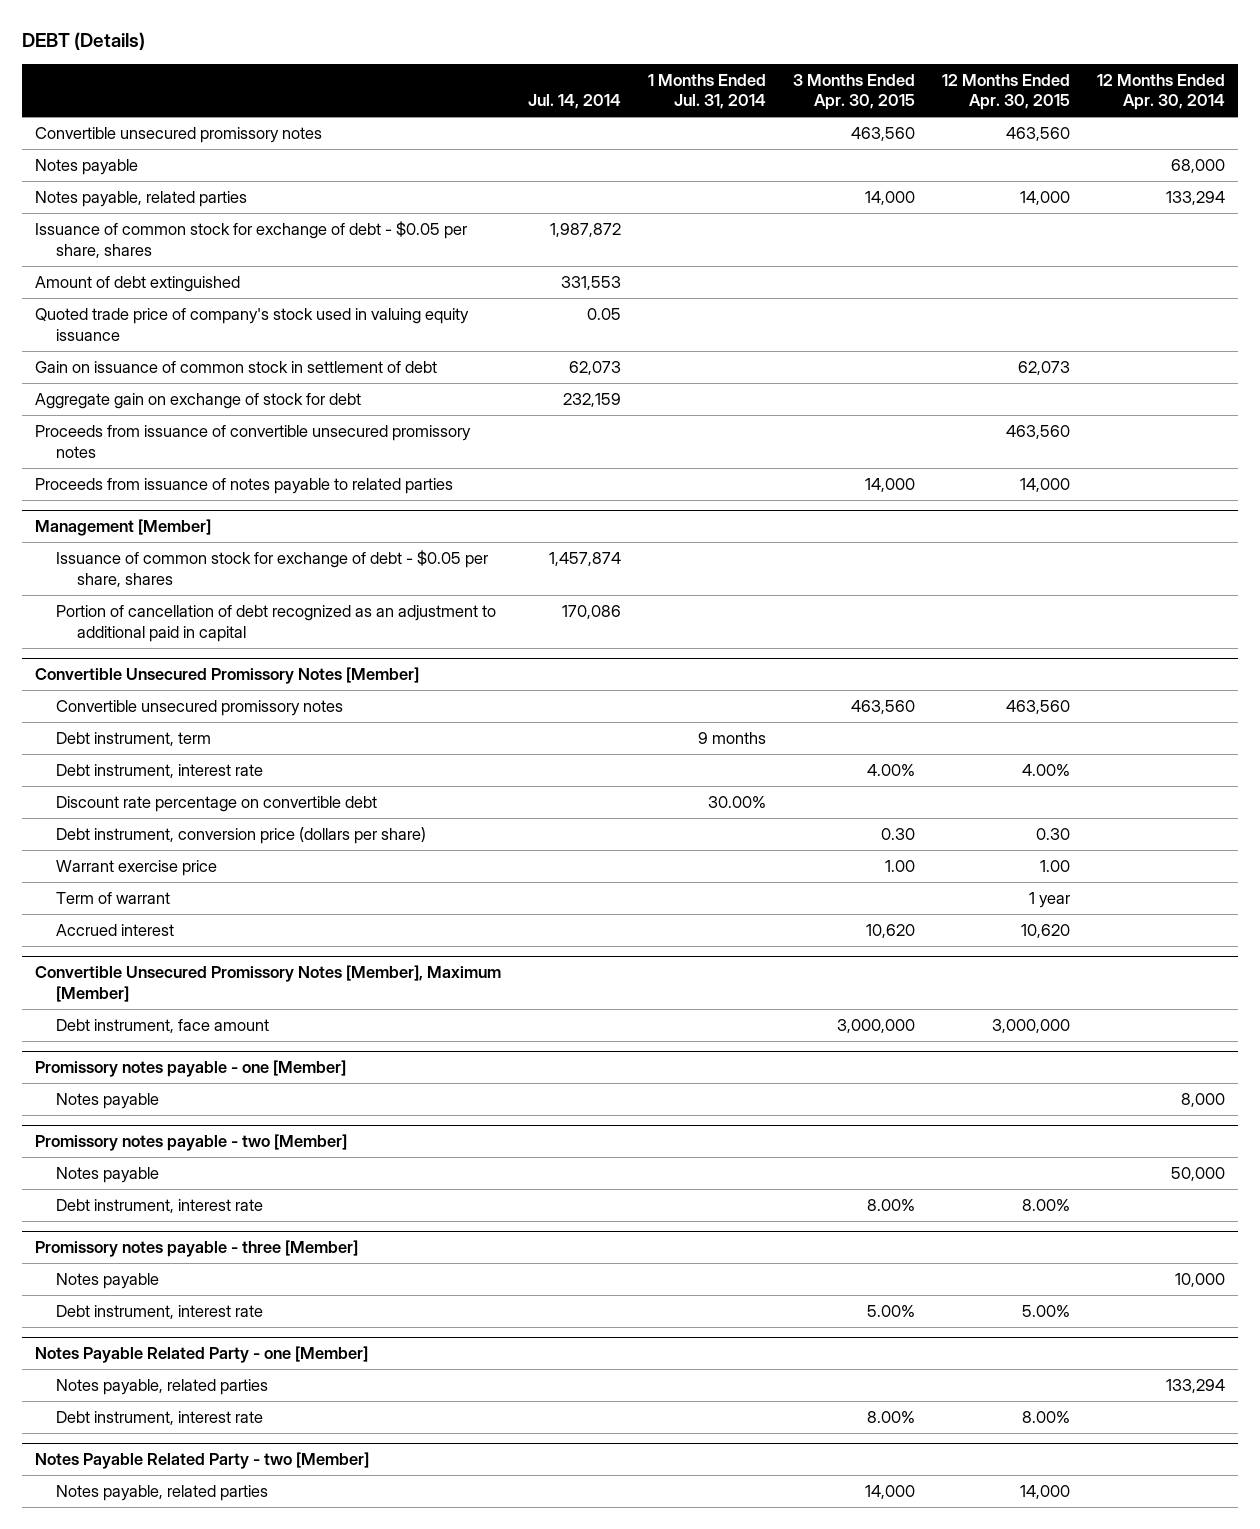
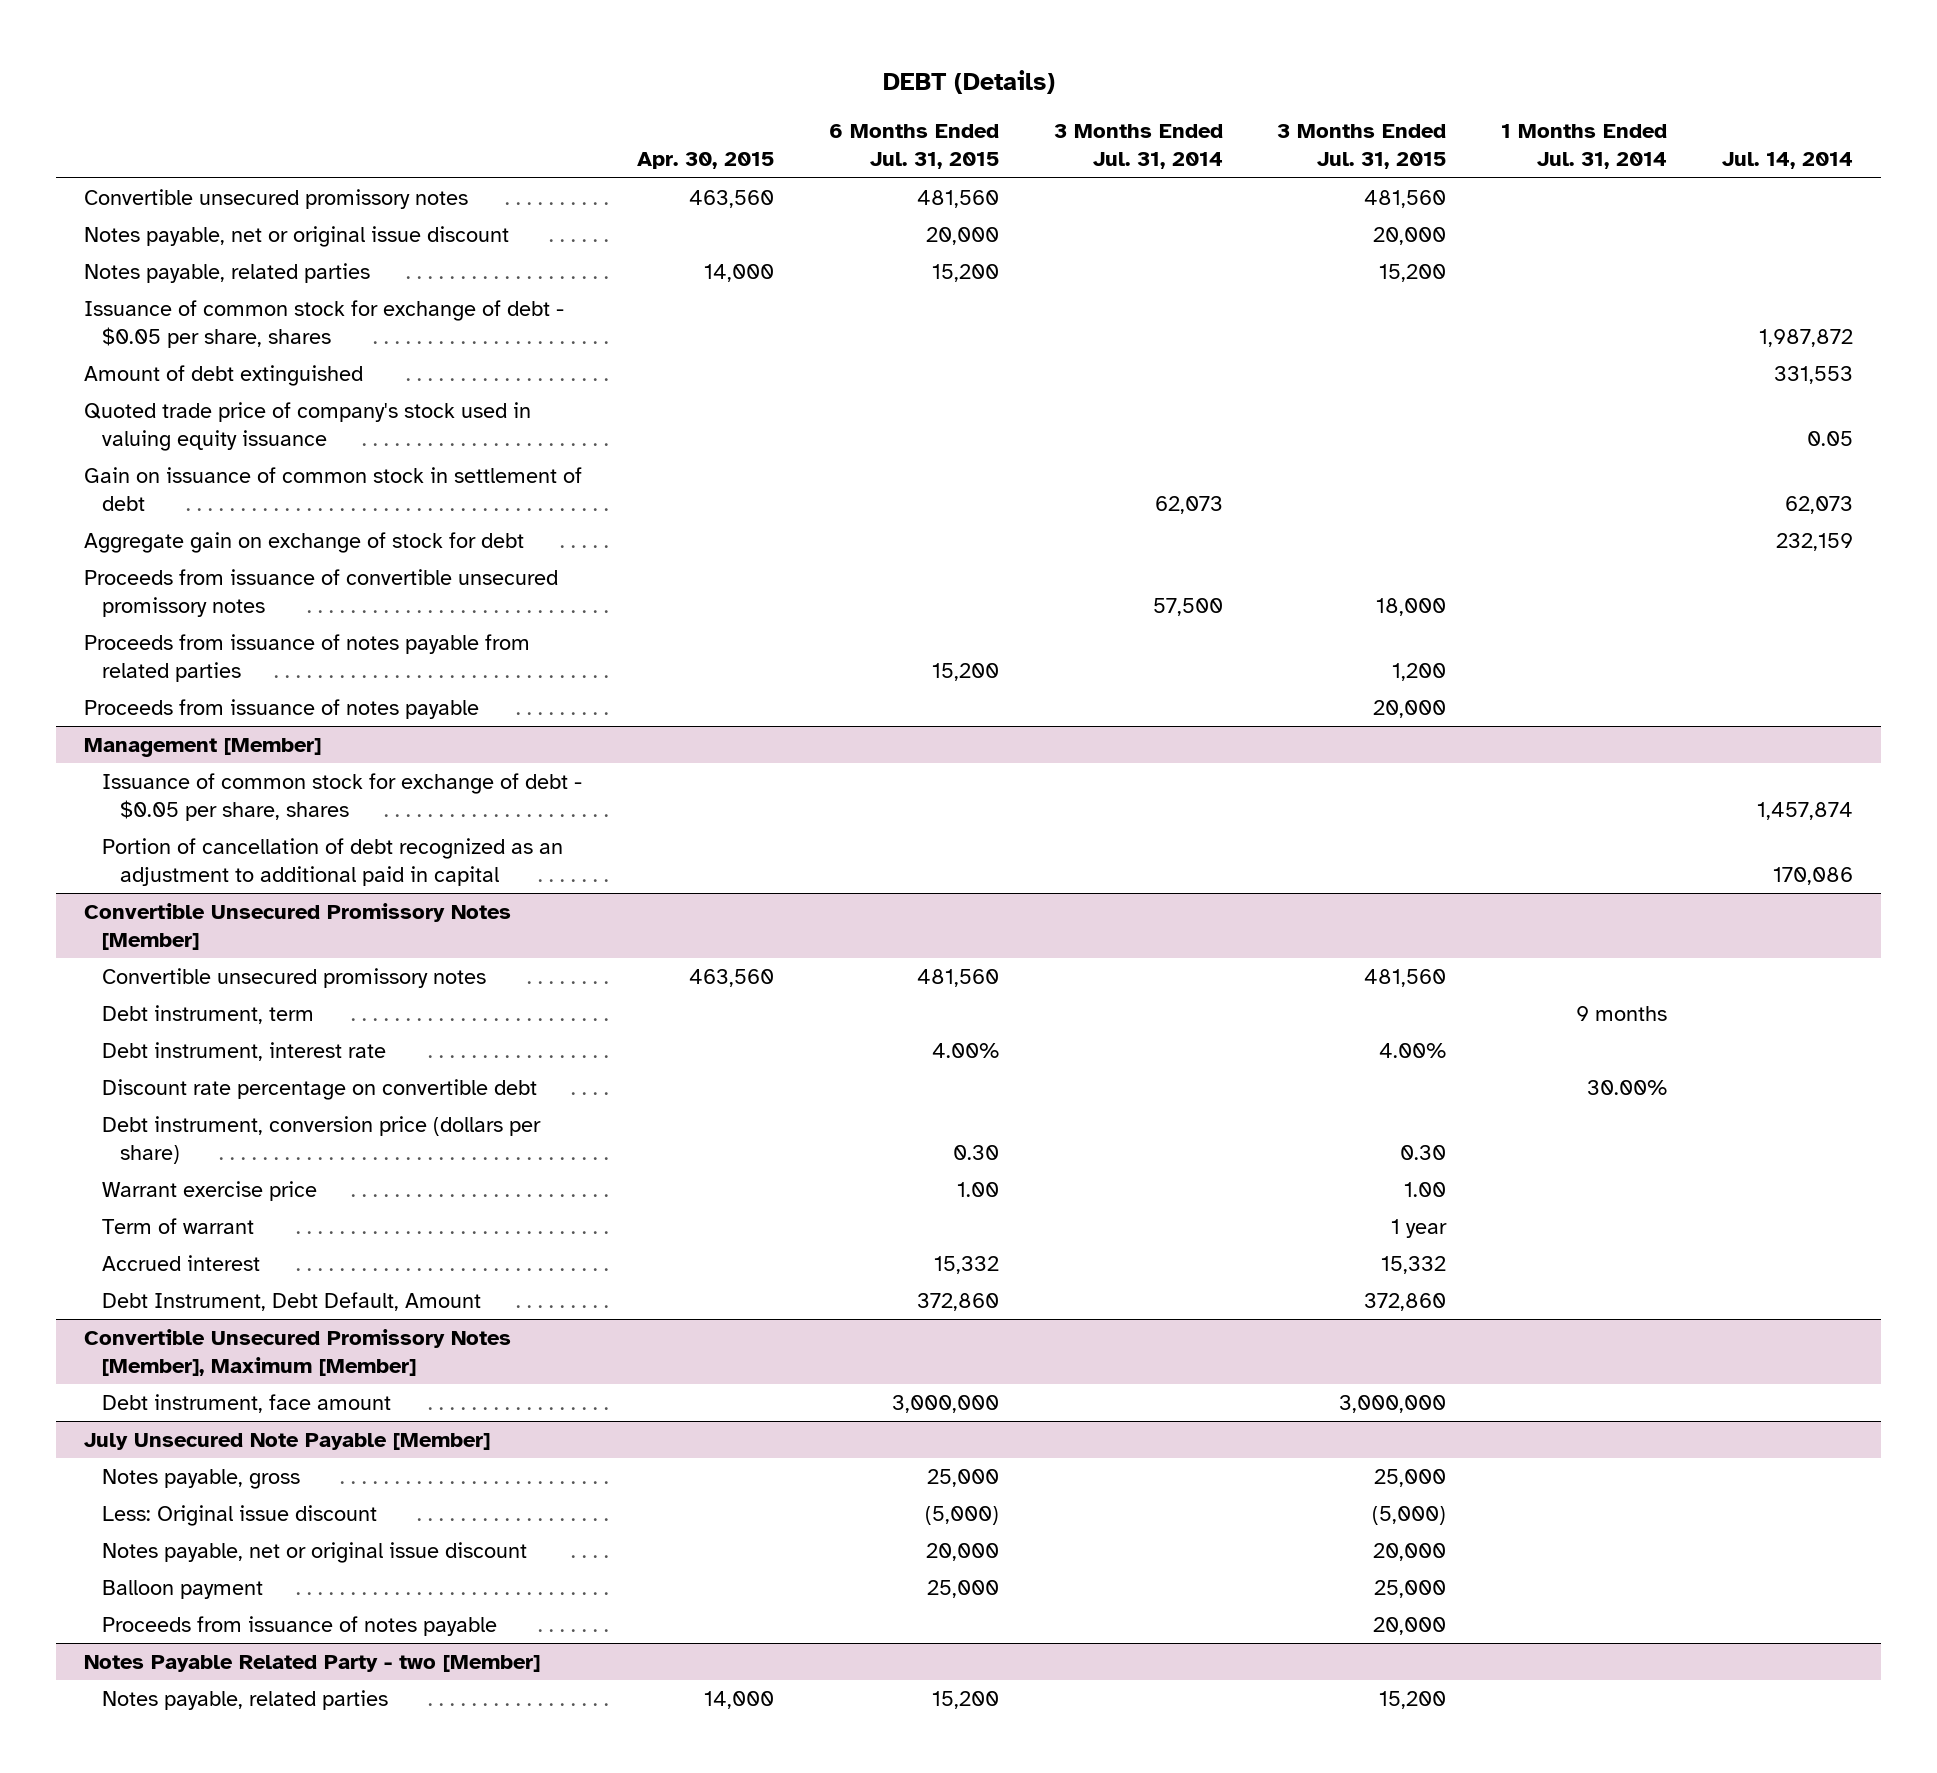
- | Jul. 14, 2014 | 1 Months Ended Jul. 31, 2014 | 3 Months Ended Apr. 30, 2015 | 12 Months Ended Apr. 30, 2015 | 12 Months Ended Apr. 30, 2014
+ | Apr. 30, 2015 | 6 Months Ended Jul. 31, 2015 | 3 Months Ended Jul. 31, 2014 | 3 Months Ended Jul. 31, 2015 | 1 Months Ended Jul. 31, 2014 | Jul. 14, 2014
- Notes payable | | | | | 68,000
+ Notes payable, net or original issue discount | | 20,000 | | 20,000 | |
- Proceeds from issuance of notes payable to related parties | | | 14,000 | 14,000 |
+ Proceeds from issuance of notes payable from related parties | | 15,200 | | 1,200 | |
+ Proceeds from issuance of notes payable | | | | 20,000 | |
@ Convertible Unsecured Promissory Notes [Member]
+ Debt Instrument, Debt Default, Amount | | 372,860 | | 372,860 | |
- Promissory notes payable - one [Member]
- Notes payable | | | | | 8,000
- Promissory notes payable - two [Member]
- Notes payable | | | | | 50,000
- Debt instrument, interest rate | | | 8.00% | 8.00% |
- Promissory notes payable - three [Member]
- Notes payable | | | | | 10,000
- Debt instrument, interest rate | | | 5.00% | 5.00% |
- Notes Payable Related Party - one [Member]
- Notes payable, related parties | | | | | 133,294
- Debt instrument, interest rate | | | 8.00% | 8.00% |
+ July Unsecured Note Payable [Member]
+ Notes payable, gross | | 25,000 | | 25,000 | |
+ Less: Original issue discount | | (5,000) | | (5,000) | |
+ Notes payable, net or original issue discount | | 20,000 | | 20,000 | |
+ Balloon payment | | 25,000 | | 25,000 | |
+ Proceeds from issuance of notes payable | | | | 20,000 | |

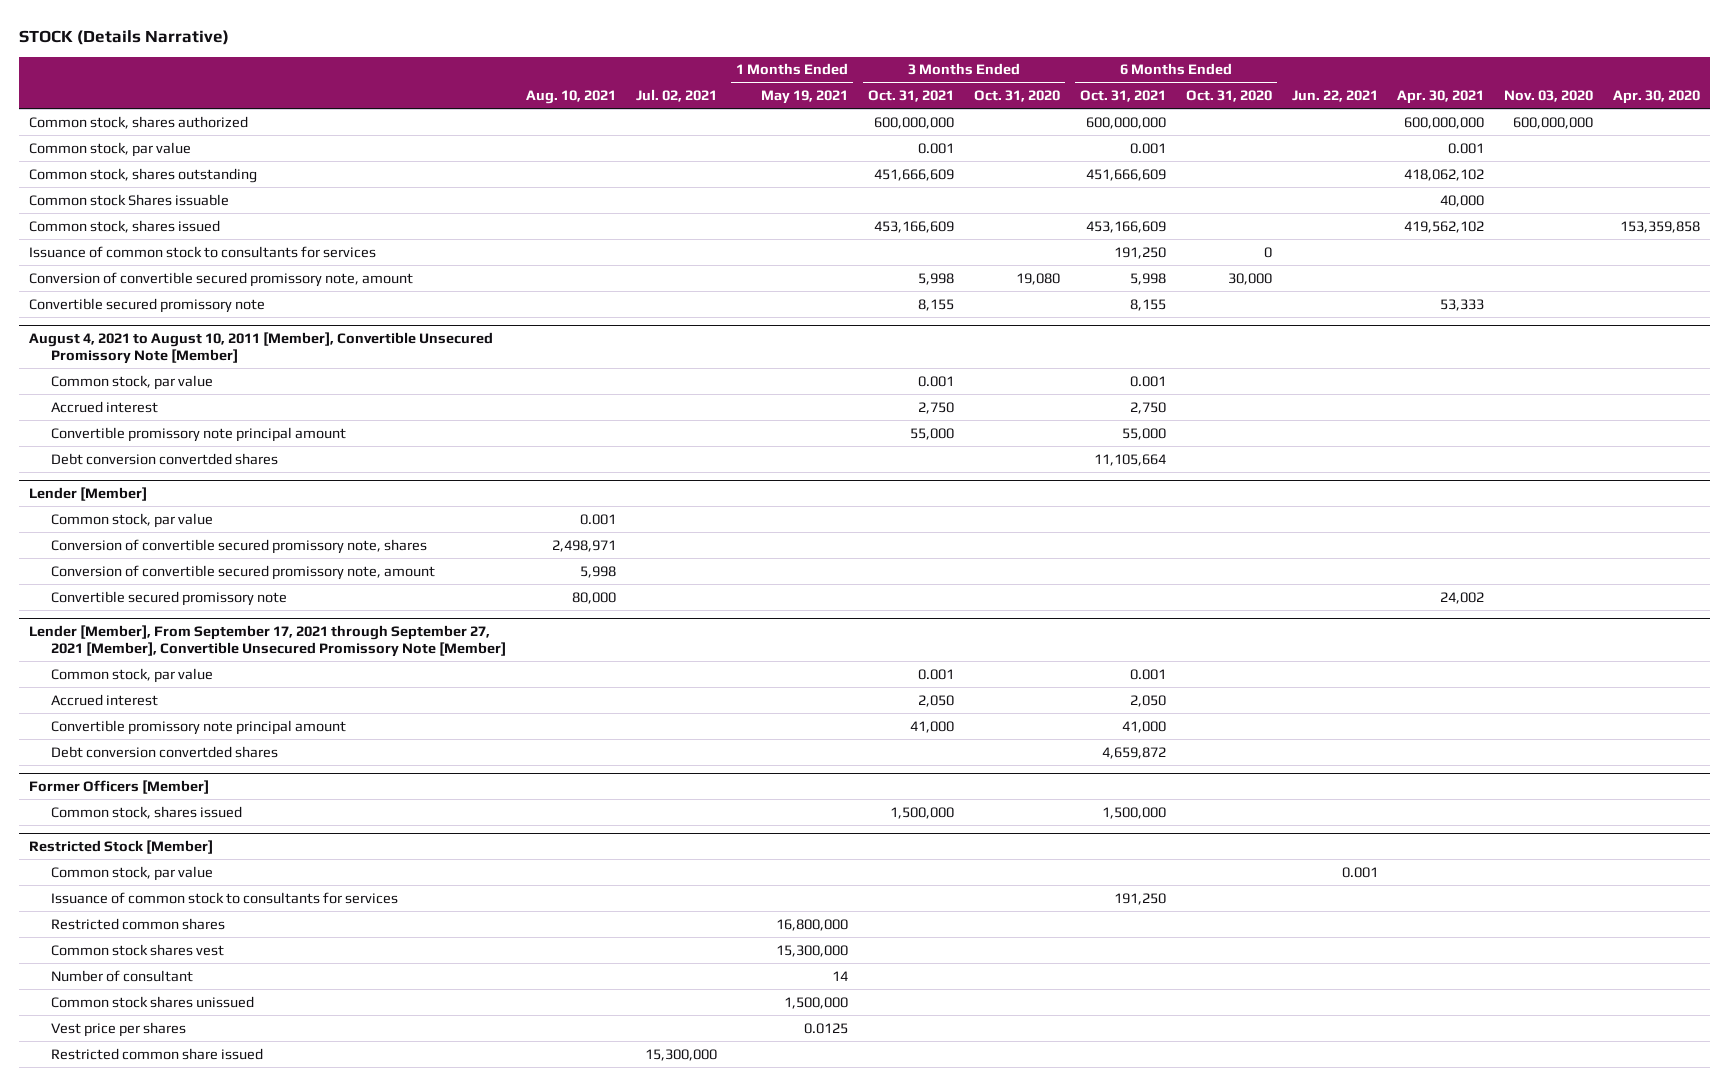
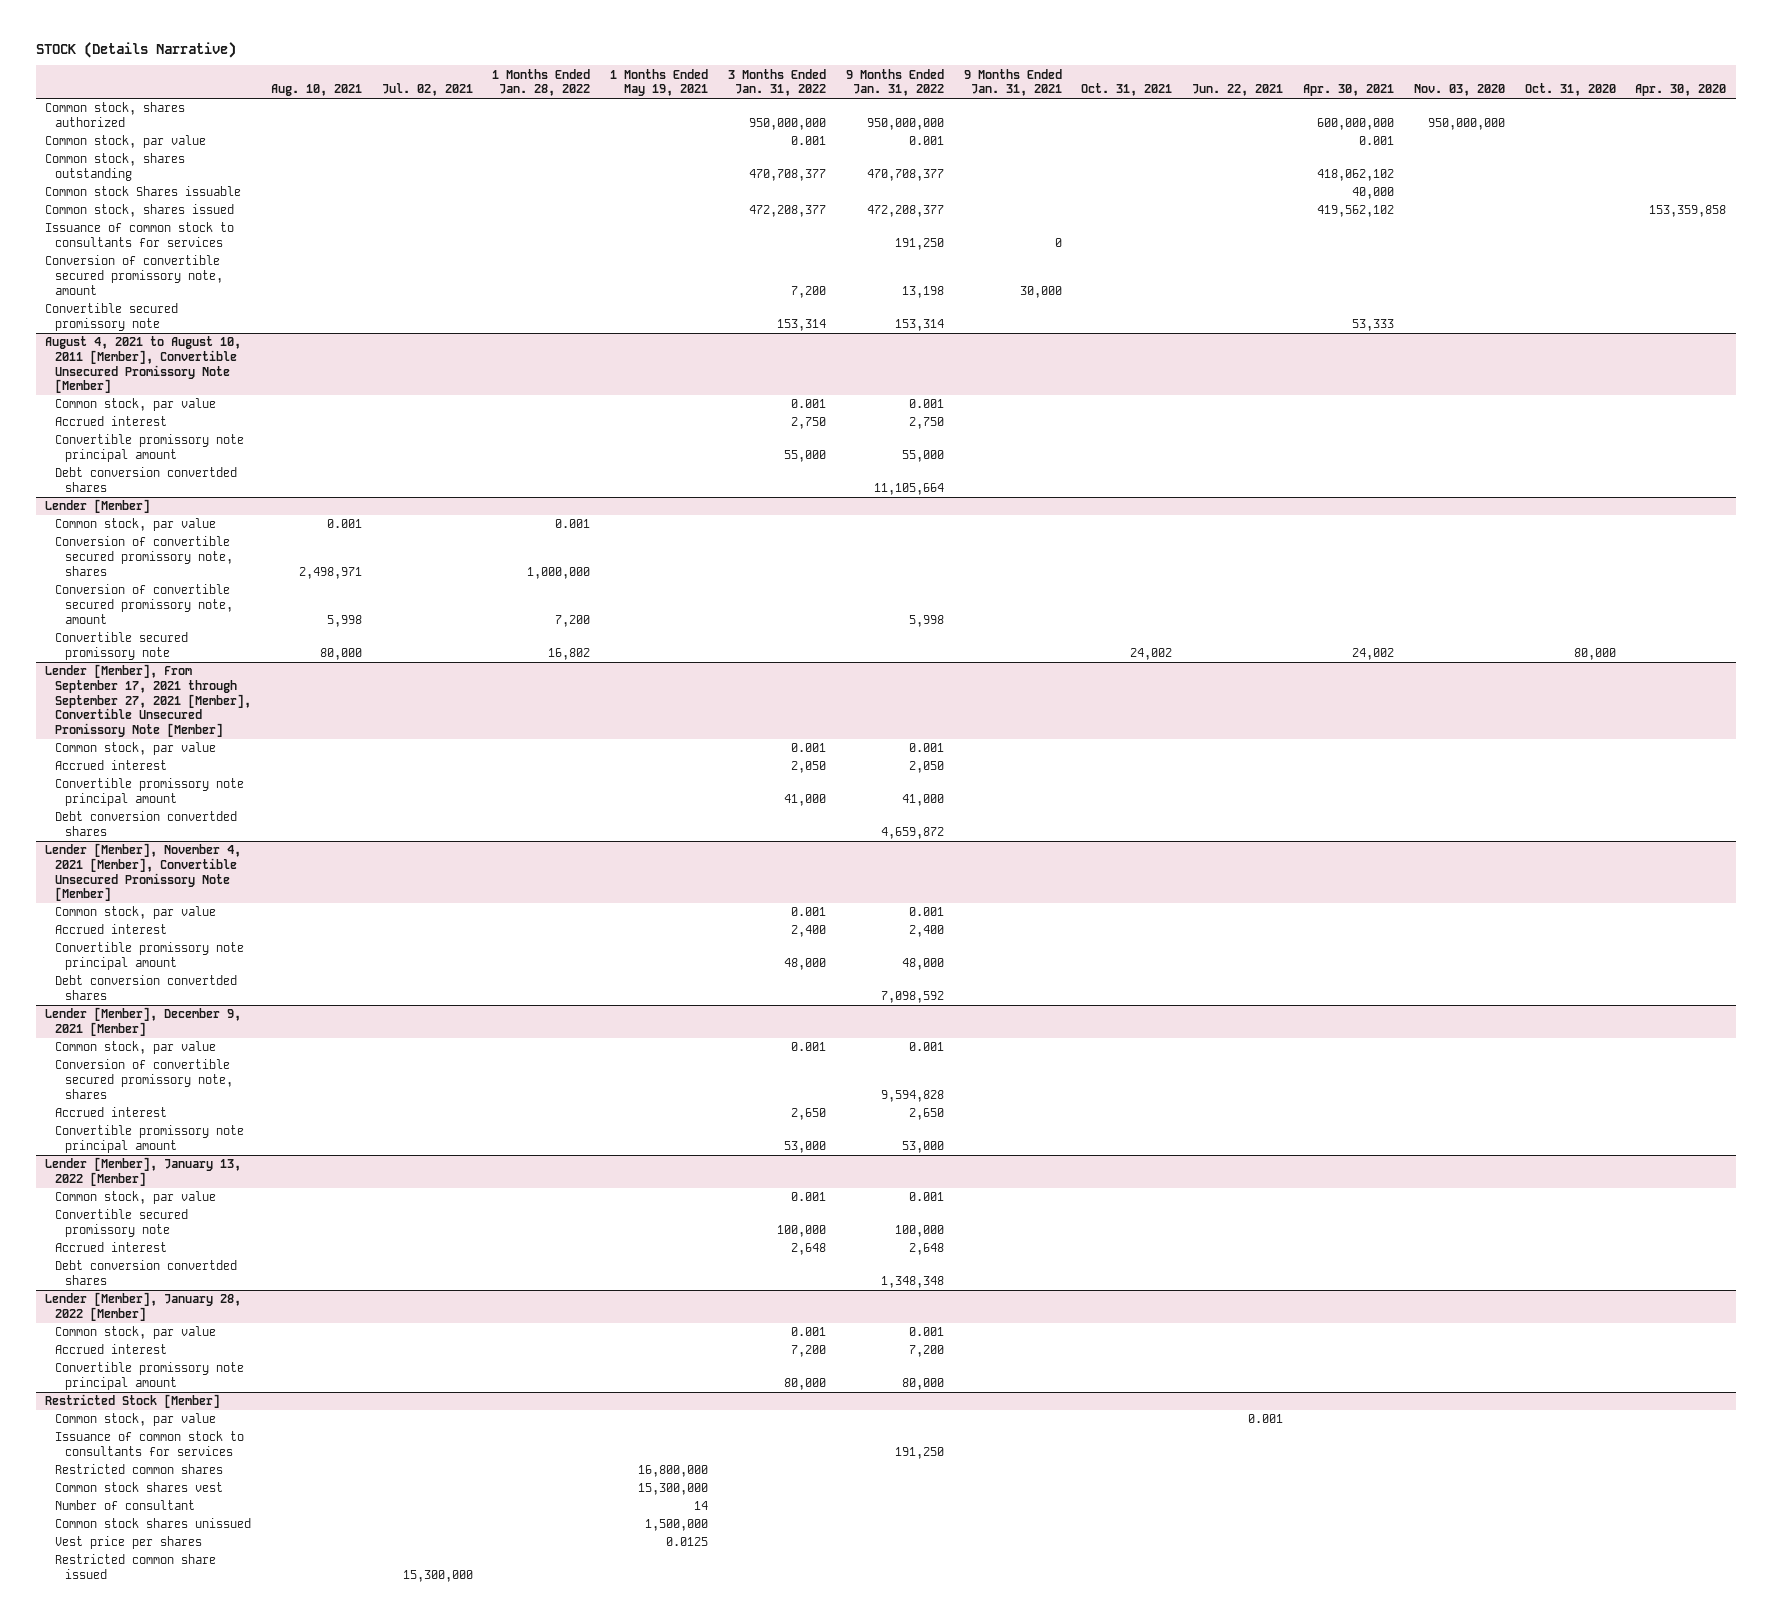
- | Aug. 10, 2021 | Jul. 02, 2021 | 1 Months Ended May 19, 2021 | 3 Months Ended Oct. 31, 2021 | 3 Months Ended Oct. 31, 2020 | 6 Months Ended Oct. 31, 2021 | 6 Months Ended Oct. 31, 2020 | Jun. 22, 2021 | Apr. 30, 2021 | Nov. 03, 2020 | Apr. 30, 2020
+ | Aug. 10, 2021 | Jul. 02, 2021 | 1 Months Ended Jan. 28, 2022 | 1 Months Ended May 19, 2021 | 3 Months Ended Jan. 31, 2022 | 9 Months Ended Jan. 31, 2022 | 9 Months Ended Jan. 31, 2021 | Oct. 31, 2021 | Jun. 22, 2021 | Apr. 30, 2021 | Nov. 03, 2020 | Oct. 31, 2020 | Apr. 30, 2020
- Common stock, shares authorized | | | | 600,000,000 | | 600,000,000 | | | 600,000,000 | 600,000,000 |
+ Common stock, shares authorized | | | | | 950,000,000 | 950,000,000 | | | | 600,000,000 | 950,000,000 | |
- Former Officers [Member]
- Common stock, shares issued | | | | 1,500,000 | | 1,500,000 | | | | |
+ Lender [Member], November 4, 2021 [Member], Convertible Unsecured Promissory Note [Member]
+ Common stock, par value | | | | | 0.001 | 0.001 | | | | | | |
+ Accrued interest | | | | | 2,400 | 2,400 | | | | | | |
+ Convertible promissory note principal amount | | | | | 48,000 | 48,000 | | | | | | |
+ Debt conversion convertded shares | | | | | | 7,098,592 | | | | | | |
+ Lender [Member], December 9, 2021 [Member]
+ Common stock, par value | | | | | 0.001 | 0.001 | | | | | | |
+ Conversion of convertible secured promissory note, shares | | | | | | 9,594,828 | | | | | | |
+ Accrued interest | | | | | 2,650 | 2,650 | | | | | | |
+ Convertible promissory note principal amount | | | | | 53,000 | 53,000 | | | | | | |
+ Lender [Member], January 13, 2022 [Member]
+ Common stock, par value | | | | | 0.001 | 0.001 | | | | | | |
+ Convertible secured promissory note | | | | | 100,000 | 100,000 | | | | | | |
+ Accrued interest | | | | | 2,648 | 2,648 | | | | | | |
+ Debt conversion convertded shares | | | | | | 1,348,348 | | | | | | |
+ Lender [Member], January 28, 2022 [Member]
+ Common stock, par value | | | | | 0.001 | 0.001 | | | | | | |
+ Accrued interest | | | | | 7,200 | 7,200 | | | | | | |
+ Convertible promissory note principal amount | | | | | 80,000 | 80,000 | | | | | | |

